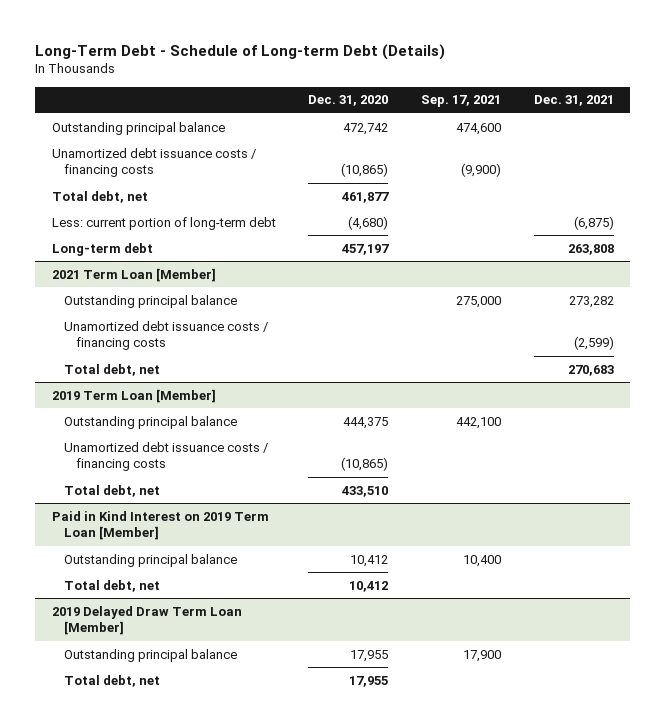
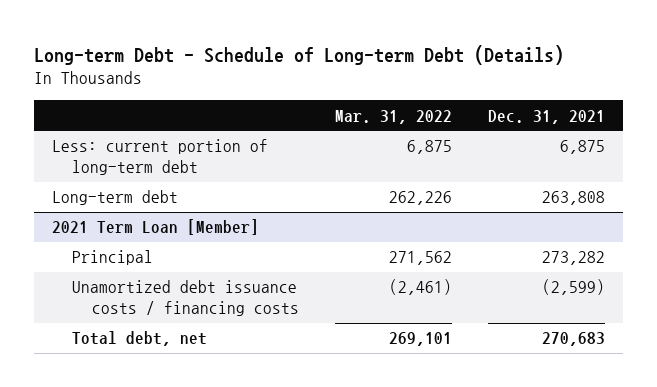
- Long-Term Debt - Schedule of Long-term Debt (Details)
+ Long-term Debt - Schedule of Long-term Debt (Details)
- | Dec. 31, 2020 | Sep. 17, 2021 | Dec. 31, 2021
+ | Mar. 31, 2022 | Dec. 31, 2021
- Outstanding principal balance | 472,742 | 474,600 |
- Unamortized debt issuance costs / financing costs | (10,865) | (9,900) |
- Total debt, net | 461,877 | |
- Less: current portion of long-term debt | (4,680) | | (6,875)
+ Less: current portion of long-term debt | 6,875 | 6,875
@ 2021 Term Loan [Member]
- Outstanding principal balance | | 275,000 | 273,282
+ Principal | 271,562 | 273,282
- 2019 Term Loan [Member]
- Outstanding principal balance | 444,375 | 442,100 |
- Unamortized debt issuance costs / financing costs | (10,865) | |
- Total debt, net | 433,510 | |
- Paid in Kind Interest on 2019 Term Loan [Member]
- Outstanding principal balance | 10,412 | 10,400 |
- Total debt, net | 10,412 | |
- 2019 Delayed Draw Term Loan [Member]
- Outstanding principal balance | 17,955 | 17,900 |
- Total debt, net | 17,955 | |

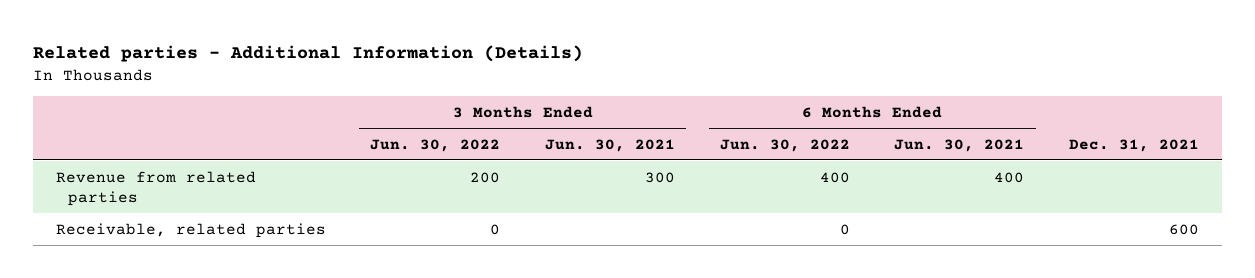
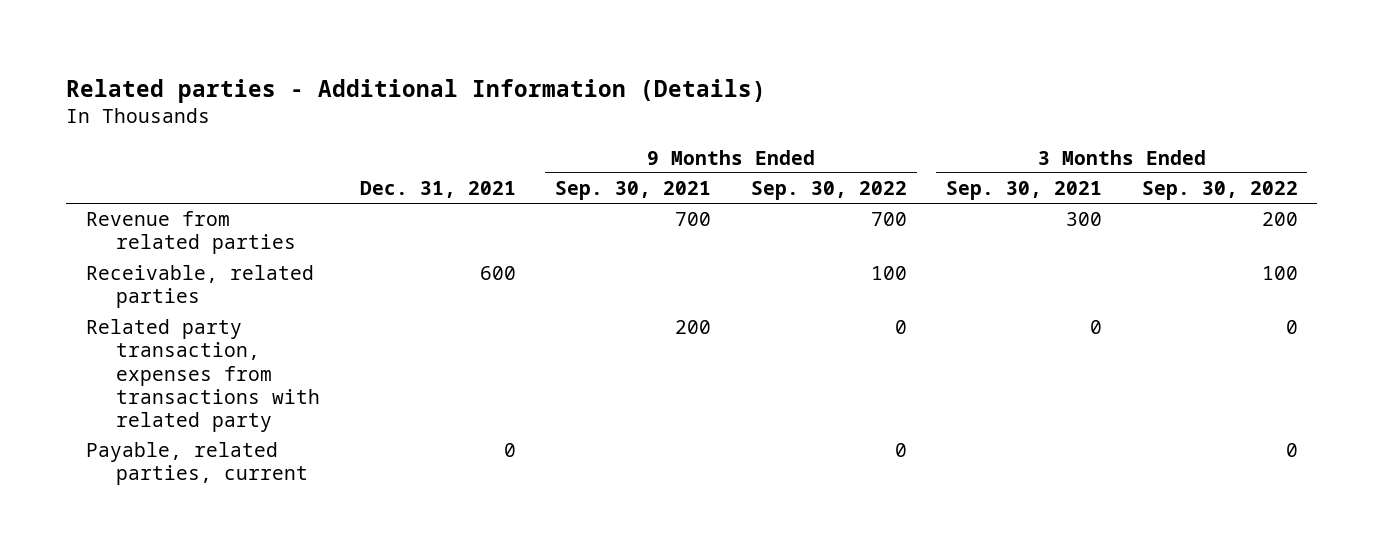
- | 3 Months Ended Jun. 30, 2022 | 3 Months Ended Jun. 30, 2021 | 6 Months Ended Jun. 30, 2022 | 6 Months Ended Jun. 30, 2021 | Dec. 31, 2021
+ | Dec. 31, 2021 | 9 Months Ended Sep. 30, 2021 | 9 Months Ended Sep. 30, 2022 | 3 Months Ended Sep. 30, 2021 | 3 Months Ended Sep. 30, 2022
+ Related party transaction, expenses from transactions with related party | | 200 | 0 | 0 | 0
+ Payable, related parties, current | 0 | | 0 | | 0

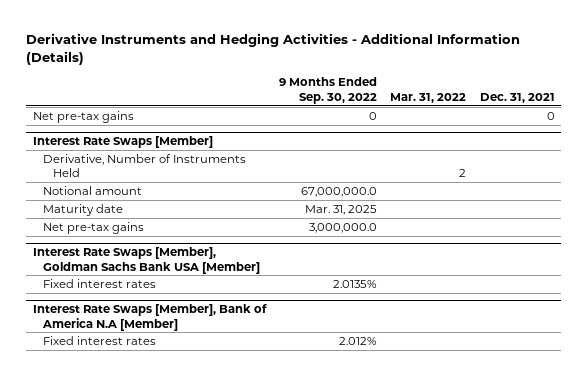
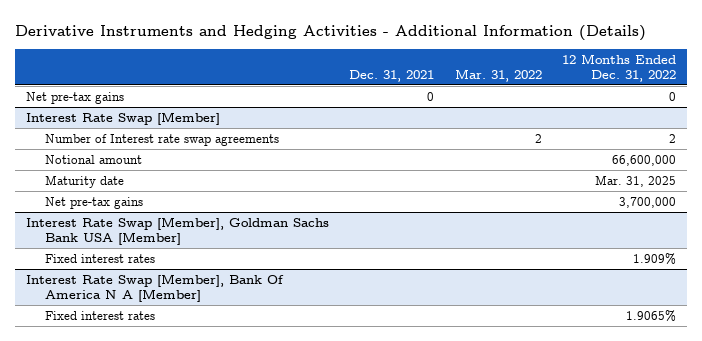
- | 9 Months Ended Sep. 30, 2022 | Mar. 31, 2022 | Dec. 31, 2021
+ | Dec. 31, 2021 | Mar. 31, 2022 | 12 Months Ended Dec. 31, 2022
- Interest Rate Swaps [Member]
- Derivative, Number of Instruments Held | | 2 |
+ Interest Rate Swap [Member]
+ Number of Interest rate swap agreements | | 2 | 2
- Interest Rate Swaps [Member], Goldman Sachs Bank USA [Member]
+ Interest Rate Swap [Member], Goldman Sachs Bank USA [Member]
- Interest Rate Swaps [Member], Bank of America N.A [Member]
+ Interest Rate Swap [Member], Bank Of America N A [Member]

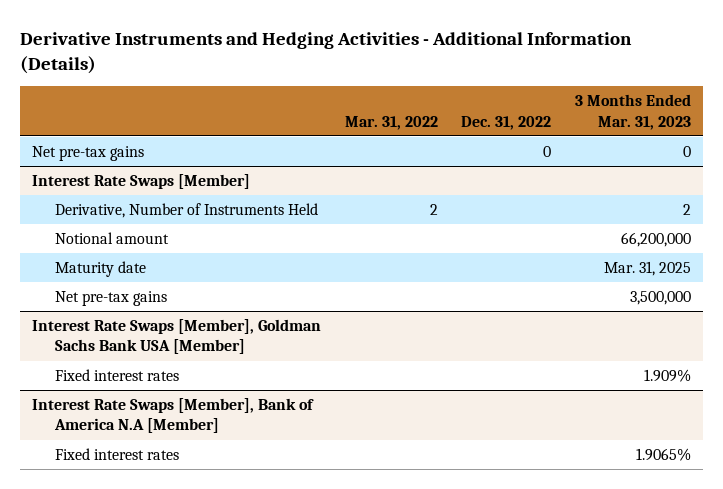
- | Dec. 31, 2021 | Mar. 31, 2022 | 12 Months Ended Dec. 31, 2022
+ | Mar. 31, 2022 | Dec. 31, 2022 | 3 Months Ended Mar. 31, 2023
- Interest Rate Swap [Member]
- Number of Interest rate swap agreements | | 2 | 2
+ Interest Rate Swaps [Member]
+ Derivative, Number of Instruments Held | 2 | | 2
- Interest Rate Swap [Member], Goldman Sachs Bank USA [Member]
+ Interest Rate Swaps [Member], Goldman Sachs Bank USA [Member]
- Interest Rate Swap [Member], Bank Of America N A [Member]
+ Interest Rate Swaps [Member], Bank of America N.A [Member]

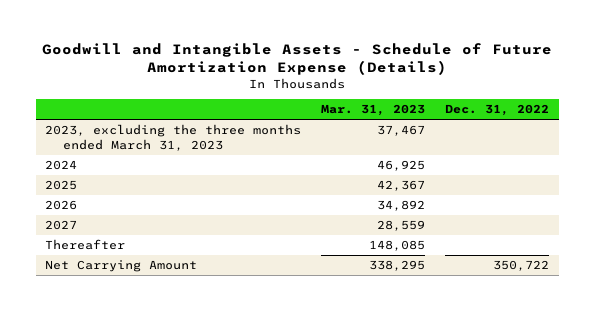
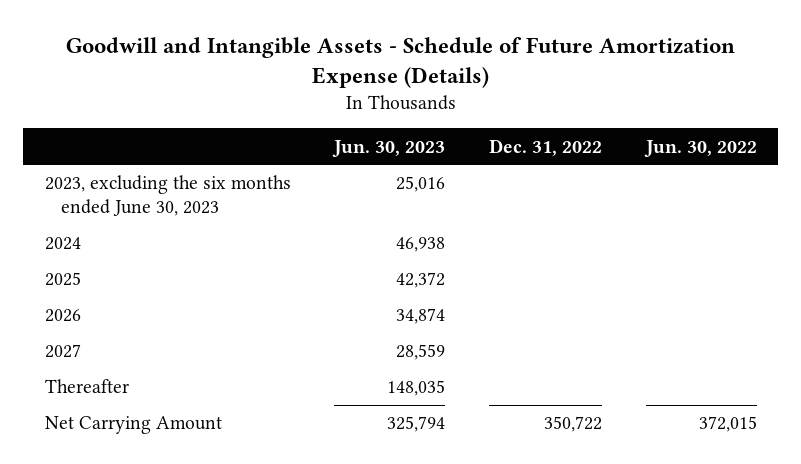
- | Mar. 31, 2023 | Dec. 31, 2022
+ | Jun. 30, 2023 | Dec. 31, 2022 | Jun. 30, 2022
- 2023, excluding the three months ended March 31, 2023 | 37,467 |
+ 2023, excluding the six months ended June 30, 2023 | 25,016 | |

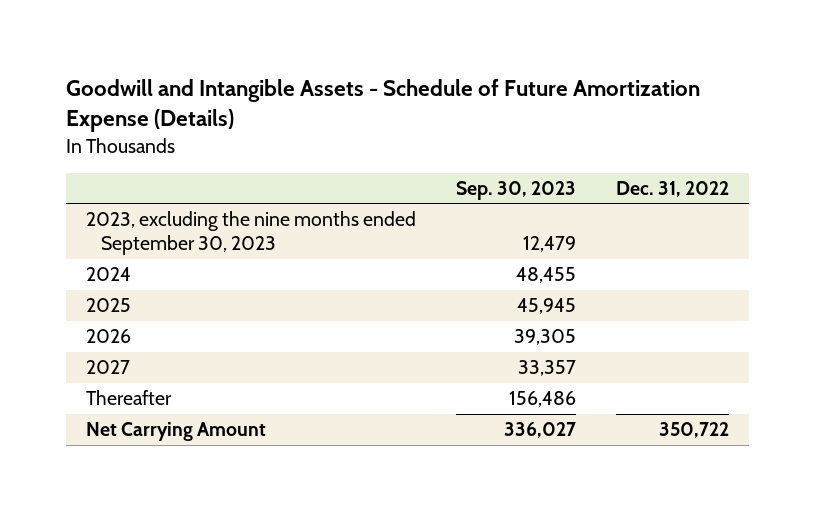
- | Jun. 30, 2023 | Dec. 31, 2022 | Jun. 30, 2022
+ | Sep. 30, 2023 | Dec. 31, 2022
- 2023, excluding the six months ended June 30, 2023 | 25,016 | |
+ 2023, excluding the nine months ended September 30, 2023 | 12,479 |

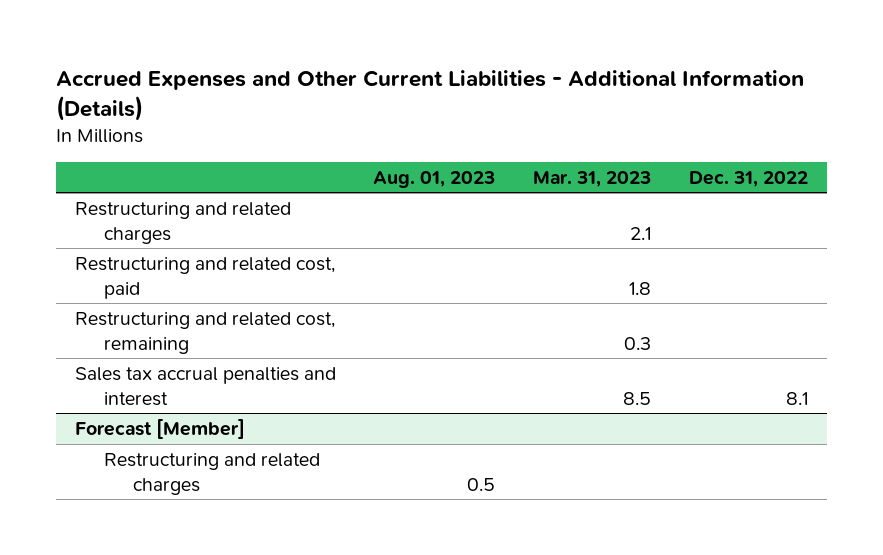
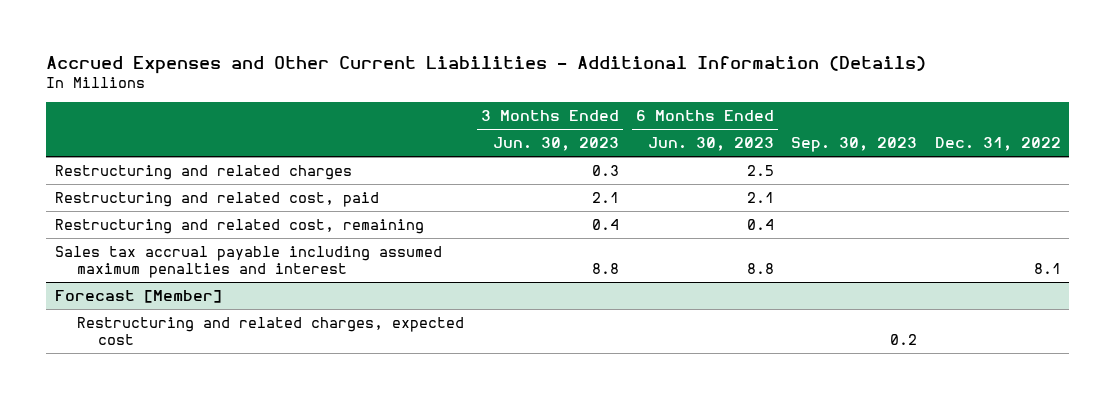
- | Aug. 01, 2023 | Mar. 31, 2023 | Dec. 31, 2022
+ | 3 Months Ended Jun. 30, 2023 | 6 Months Ended Jun. 30, 2023 | Sep. 30, 2023 | Dec. 31, 2022
- Sales tax accrual penalties and interest | | 8.5 | 8.1
+ Sales tax accrual payable including assumed maximum penalties and interest | 8.8 | 8.8 | | 8.1
@ Forecast [Member]
- Restructuring and related charges | 0.5 | |
+ Restructuring and related charges, expected cost | | | 0.2 |

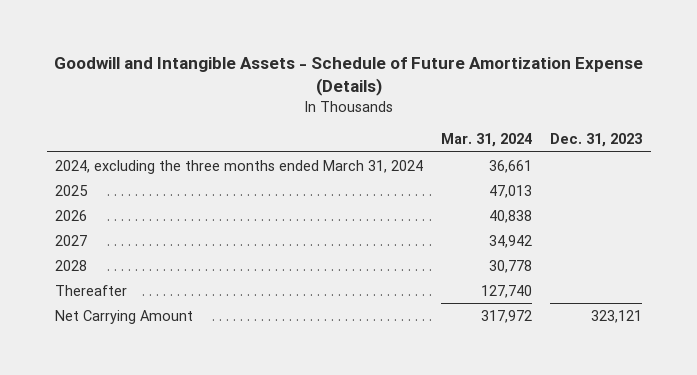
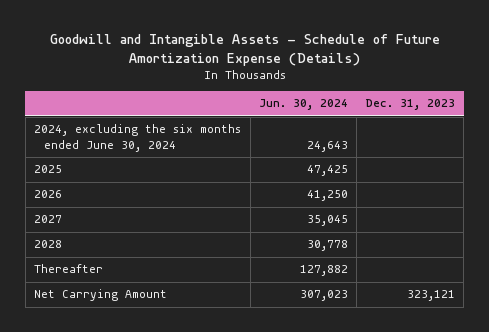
- | Mar. 31, 2024 | Dec. 31, 2023
+ | Jun. 30, 2024 | Dec. 31, 2023
- 2024, excluding the three months ended March 31, 2024 | 36,661 |
+ 2024, excluding the six months ended June 30, 2024 | 24,643 |

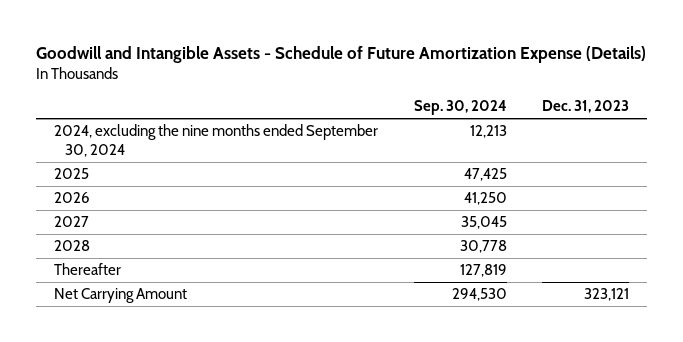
- | Jun. 30, 2024 | Dec. 31, 2023
+ | Sep. 30, 2024 | Dec. 31, 2023
- 2024, excluding the six months ended June 30, 2024 | 24,643 |
+ 2024, excluding the nine months ended September 30, 2024 | 12,213 |

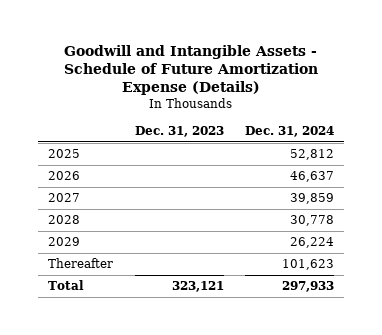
- | Sep. 30, 2024 | Dec. 31, 2023
+ | Dec. 31, 2023 | Dec. 31, 2024
- 2024, excluding the nine months ended September 30, 2024 | 12,213 |
+ 2029 | | 26,224
- Net Carrying Amount | 294,530 | 323,121
+ Total | 323,121 | 297,933

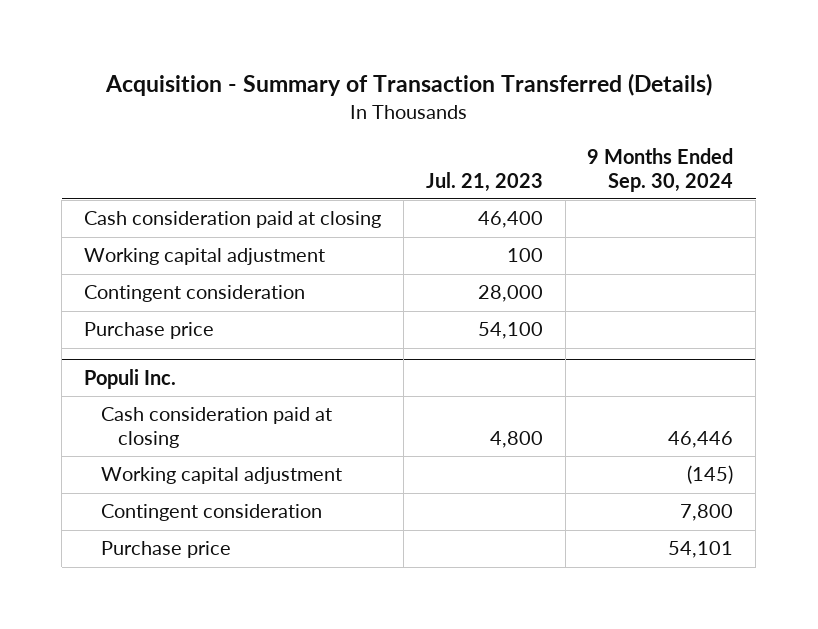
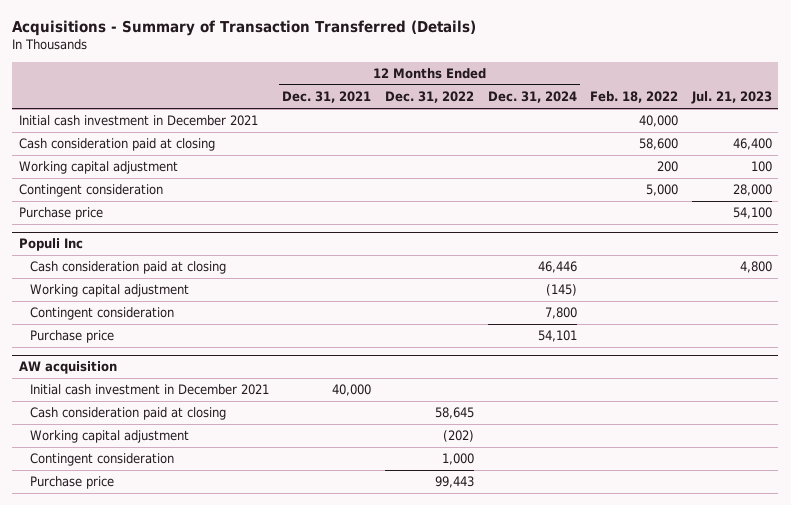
- Acquisition - Summary of Transaction Transferred (Details)
+ Acquisitions - Summary of Transaction Transferred (Details)
- | Jul. 21, 2023 | 9 Months Ended Sep. 30, 2024
+ | 12 Months Ended Dec. 31, 2021 | 12 Months Ended Dec. 31, 2022 | 12 Months Ended Dec. 31, 2024 | Feb. 18, 2022 | Jul. 21, 2023
+ Initial cash investment in December 2021 | | | | 40,000 |
- Populi Inc.
+ Populi Inc
+ AW acquisition
+ Initial cash investment in December 2021 | 40,000 | | | |
+ Cash consideration paid at closing | | 58,645 | | |
+ Working capital adjustment | | (202) | | |
+ Contingent consideration | | 1,000 | | |
+ Purchase price | | 99,443 | | |

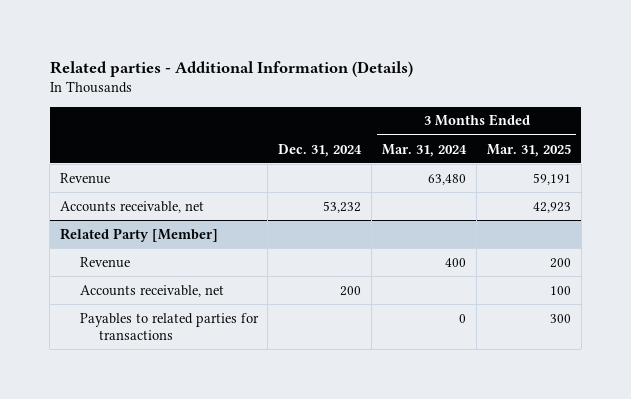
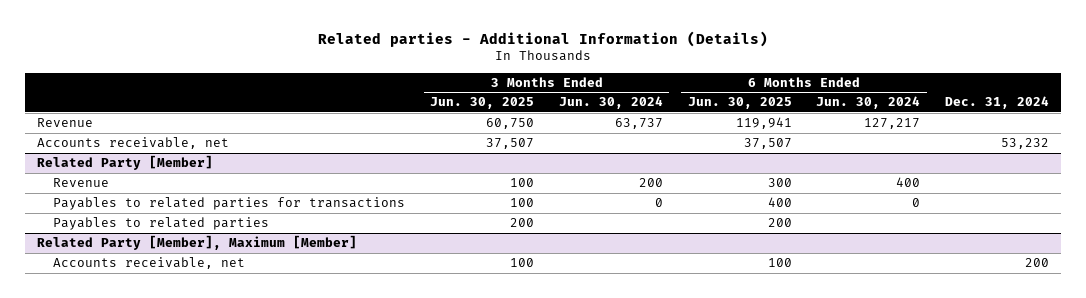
- | Dec. 31, 2024 | 3 Months Ended Mar. 31, 2024 | 3 Months Ended Mar. 31, 2025
+ | 3 Months Ended Jun. 30, 2025 | 3 Months Ended Jun. 30, 2024 | 6 Months Ended Jun. 30, 2025 | 6 Months Ended Jun. 30, 2024 | Dec. 31, 2024
@ Related Party [Member]
- Accounts receivable, net | 200 | | 100
+ Payables to related parties | 200 | | 200 | |
+ Related Party [Member], Maximum [Member]
+ Accounts receivable, net | 100 | | 100 | | 200

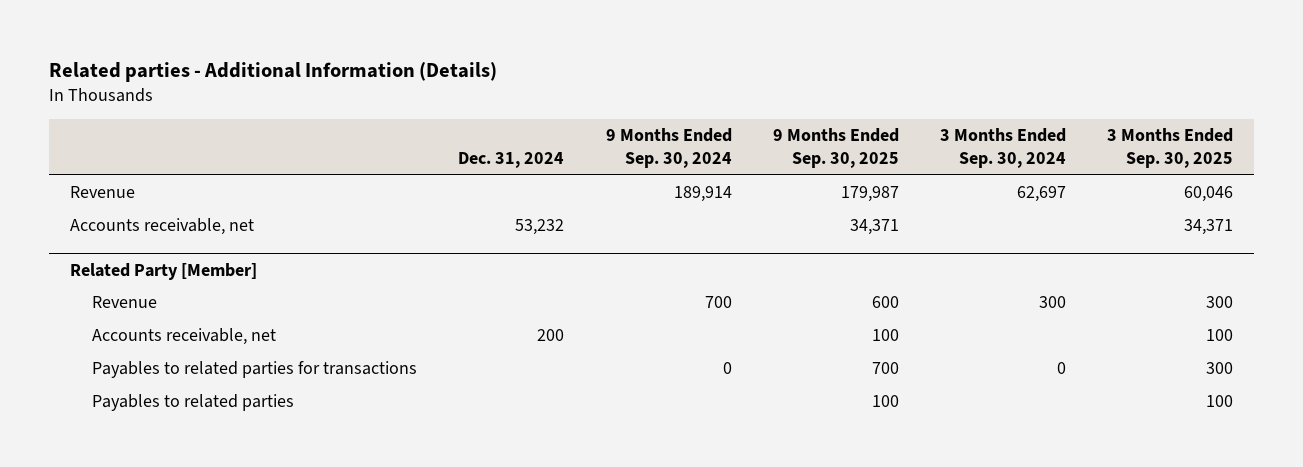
- | 3 Months Ended Jun. 30, 2025 | 3 Months Ended Jun. 30, 2024 | 6 Months Ended Jun. 30, 2025 | 6 Months Ended Jun. 30, 2024 | Dec. 31, 2024
+ | Dec. 31, 2024 | 9 Months Ended Sep. 30, 2024 | 9 Months Ended Sep. 30, 2025 | 3 Months Ended Sep. 30, 2024 | 3 Months Ended Sep. 30, 2025
@ Related Party [Member]
+ Accounts receivable, net | 200 | | 100 | | 100
- Related Party [Member], Maximum [Member]
- Accounts receivable, net | 100 | | 100 | | 200

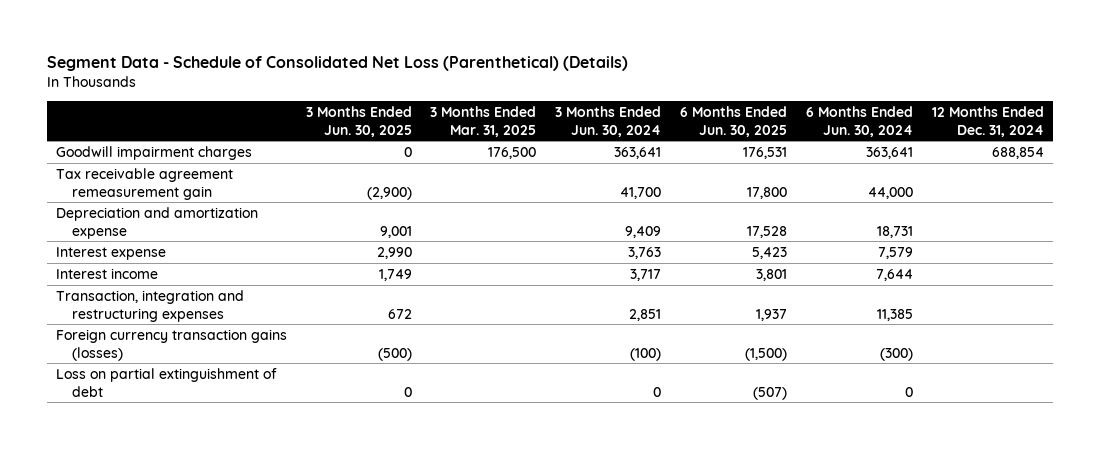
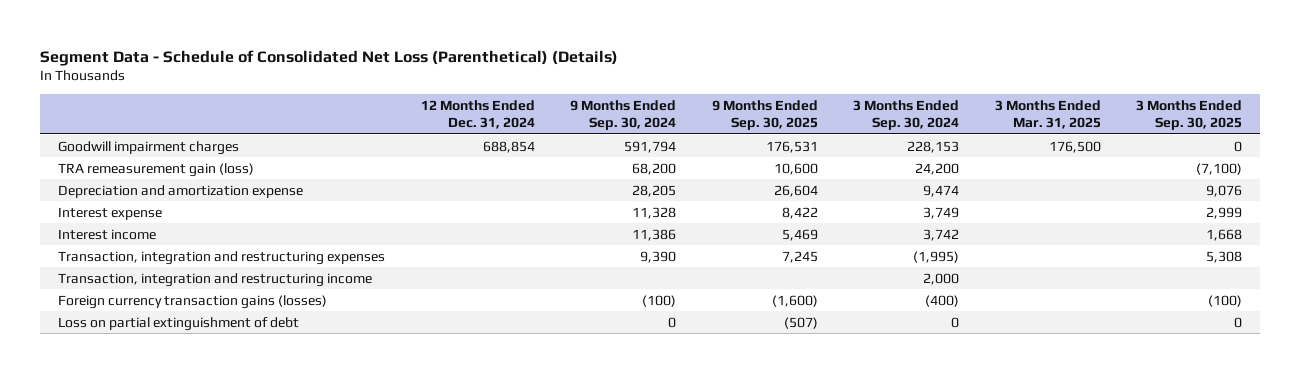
- | 3 Months Ended Jun. 30, 2025 | 3 Months Ended Mar. 31, 2025 | 3 Months Ended Jun. 30, 2024 | 6 Months Ended Jun. 30, 2025 | 6 Months Ended Jun. 30, 2024 | 12 Months Ended Dec. 31, 2024
+ | 12 Months Ended Dec. 31, 2024 | 9 Months Ended Sep. 30, 2024 | 9 Months Ended Sep. 30, 2025 | 3 Months Ended Sep. 30, 2024 | 3 Months Ended Mar. 31, 2025 | 3 Months Ended Sep. 30, 2025
- Tax receivable agreement remeasurement gain | (2,900) | | 41,700 | 17,800 | 44,000 |
+ TRA remeasurement gain (loss) | | 68,200 | 10,600 | 24,200 | | (7,100)
+ Transaction, integration and restructuring income | | | | 2,000 | |

